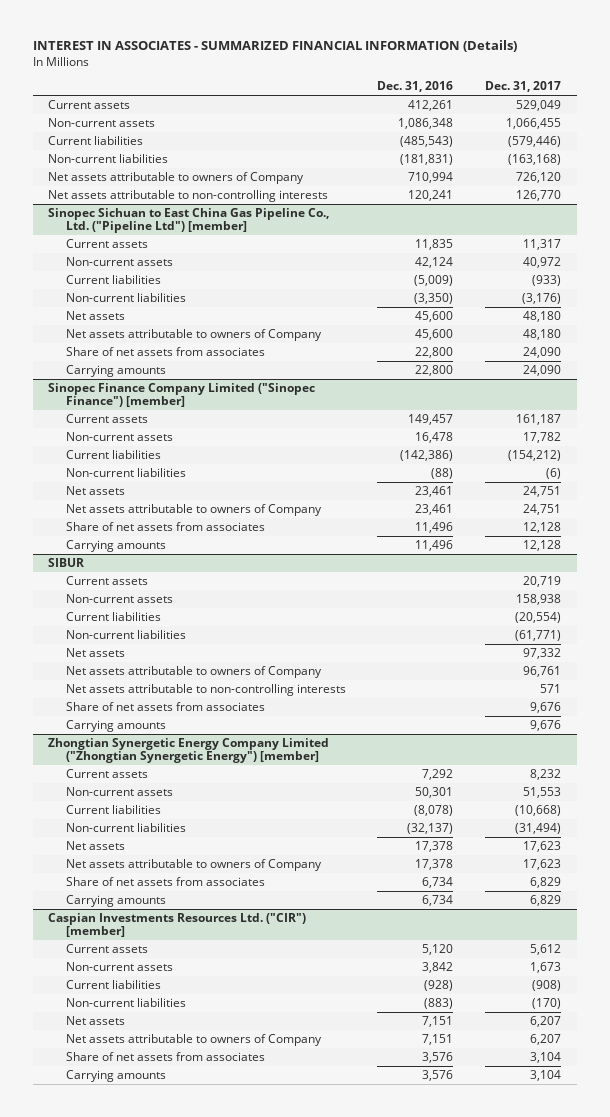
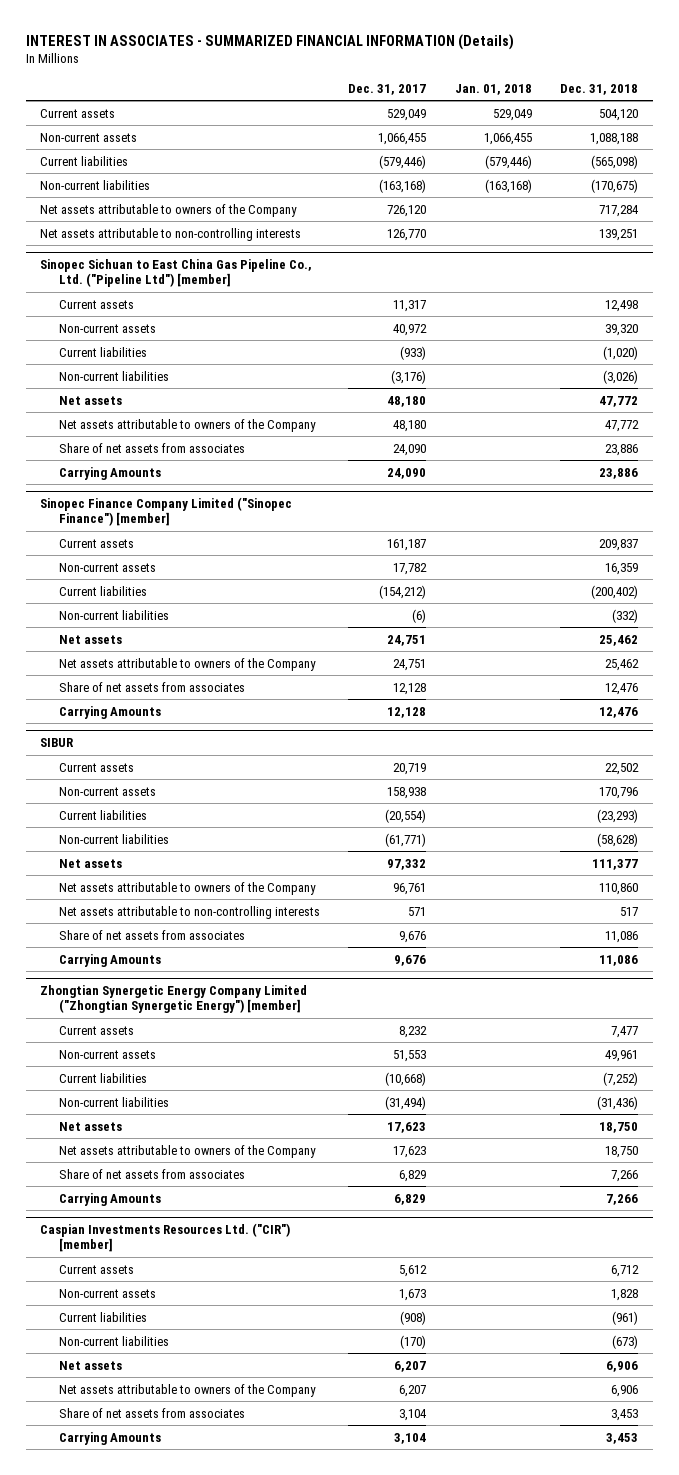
- | Dec. 31, 2016 | Dec. 31, 2017
+ | Dec. 31, 2017 | Jan. 01, 2018 | Dec. 31, 2018
- Net assets attributable to owners of Company | 710,994 | 726,120
+ Net assets attributable to owners of the Company | 726,120 | | 717,284
@ Sinopec Sichuan to East China Gas Pipeline Co., Ltd. ("Pipeline Ltd") [member]
- Net assets attributable to owners of Company | 45,600 | 48,180
+ Net assets attributable to owners of the Company | 48,180 | | 47,772
- Carrying amounts | 22,800 | 24,090
+ Carrying Amounts | 24,090 | | 23,886
@ Sinopec Finance Company Limited ("Sinopec Finance") [member]
- Net assets attributable to owners of Company | 23,461 | 24,751
+ Net assets attributable to owners of the Company | 24,751 | | 25,462
- Carrying amounts | 11,496 | 12,128
+ Carrying Amounts | 12,128 | | 12,476
@ SIBUR
- Net assets attributable to owners of Company | | 96,761
+ Net assets attributable to owners of the Company | 96,761 | | 110,860
- Carrying amounts | | 9,676
+ Carrying Amounts | 9,676 | | 11,086
@ Zhongtian Synergetic Energy Company Limited ("Zhongtian Synergetic Energy") [member]
- Net assets attributable to owners of Company | 17,378 | 17,623
+ Net assets attributable to owners of the Company | 17,623 | | 18,750
- Carrying amounts | 6,734 | 6,829
+ Carrying Amounts | 6,829 | | 7,266
@ Caspian Investments Resources Ltd. ("CIR") [member]
- Net assets attributable to owners of Company | 7,151 | 6,207
+ Net assets attributable to owners of the Company | 6,207 | | 6,906
- Carrying amounts | 3,576 | 3,104
+ Carrying Amounts | 3,104 | | 3,453

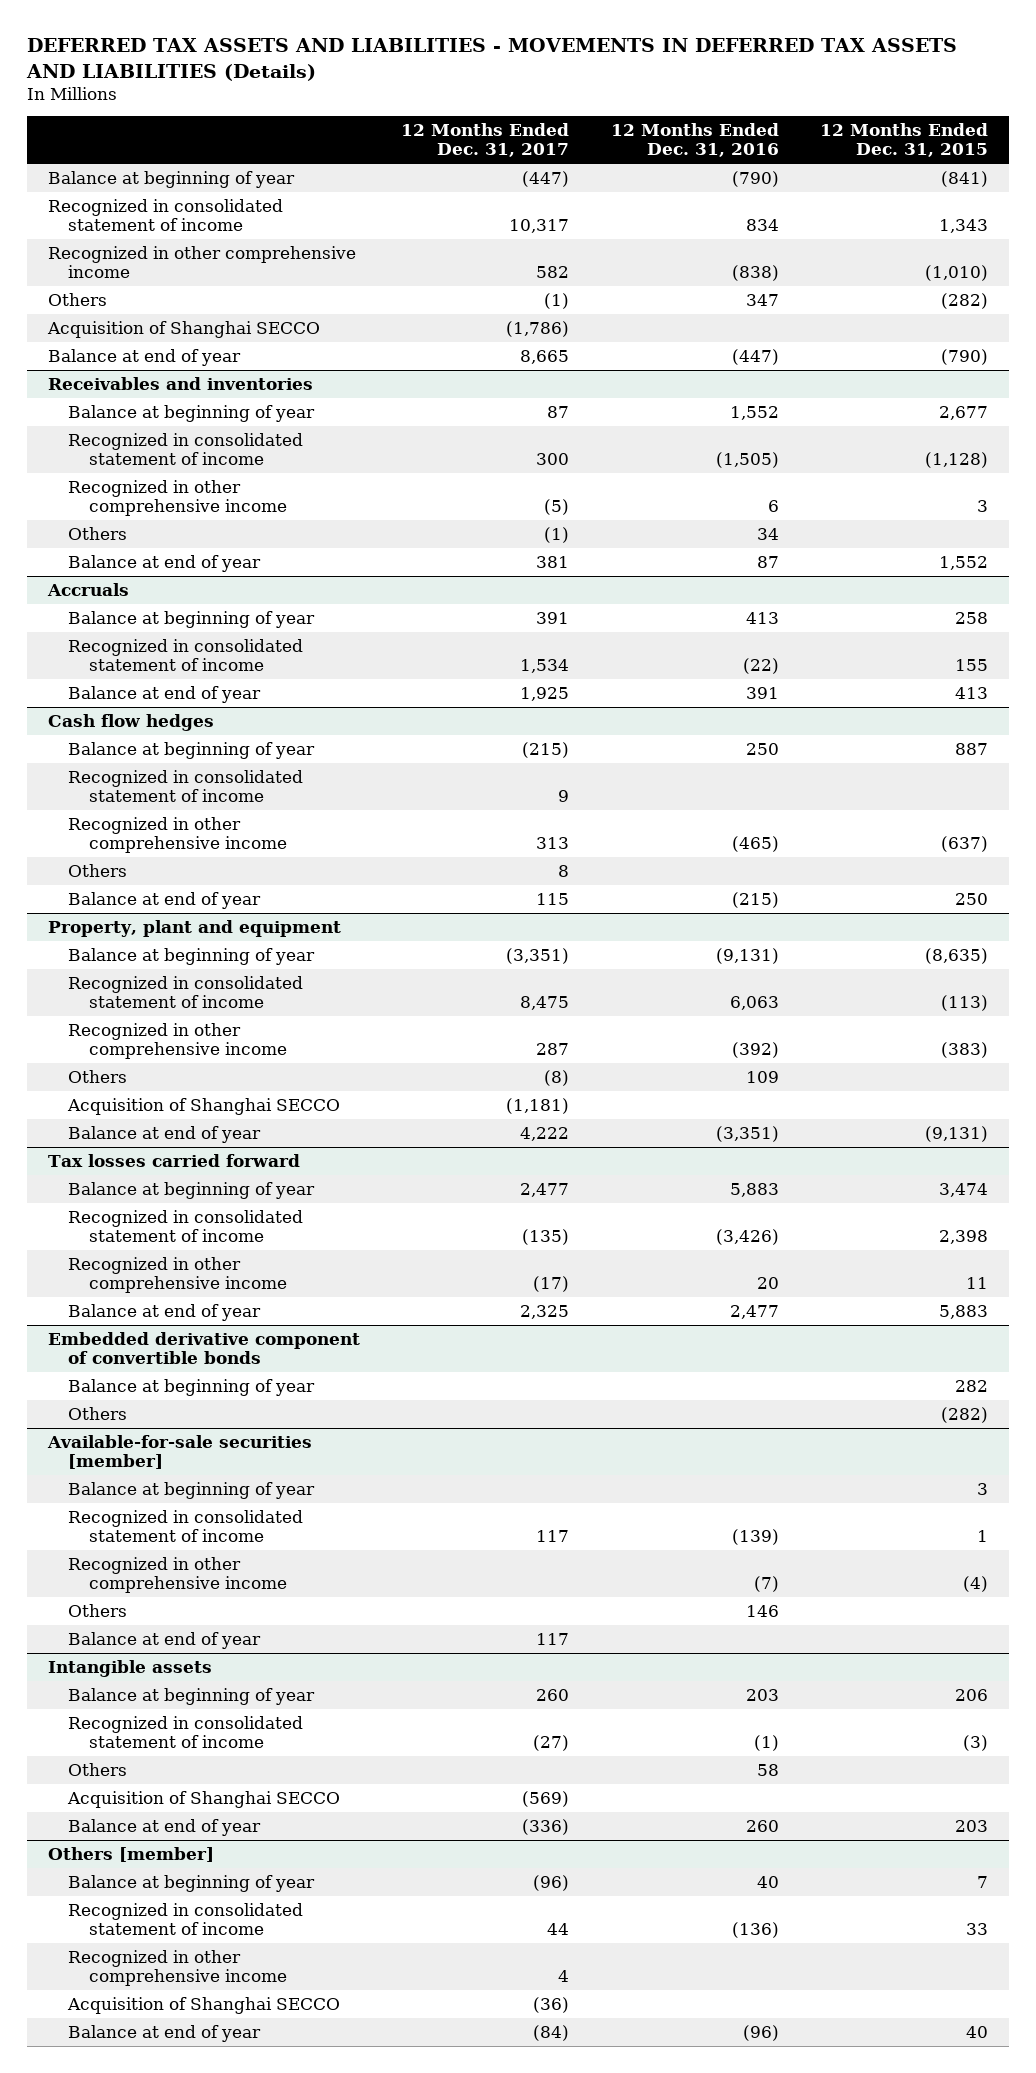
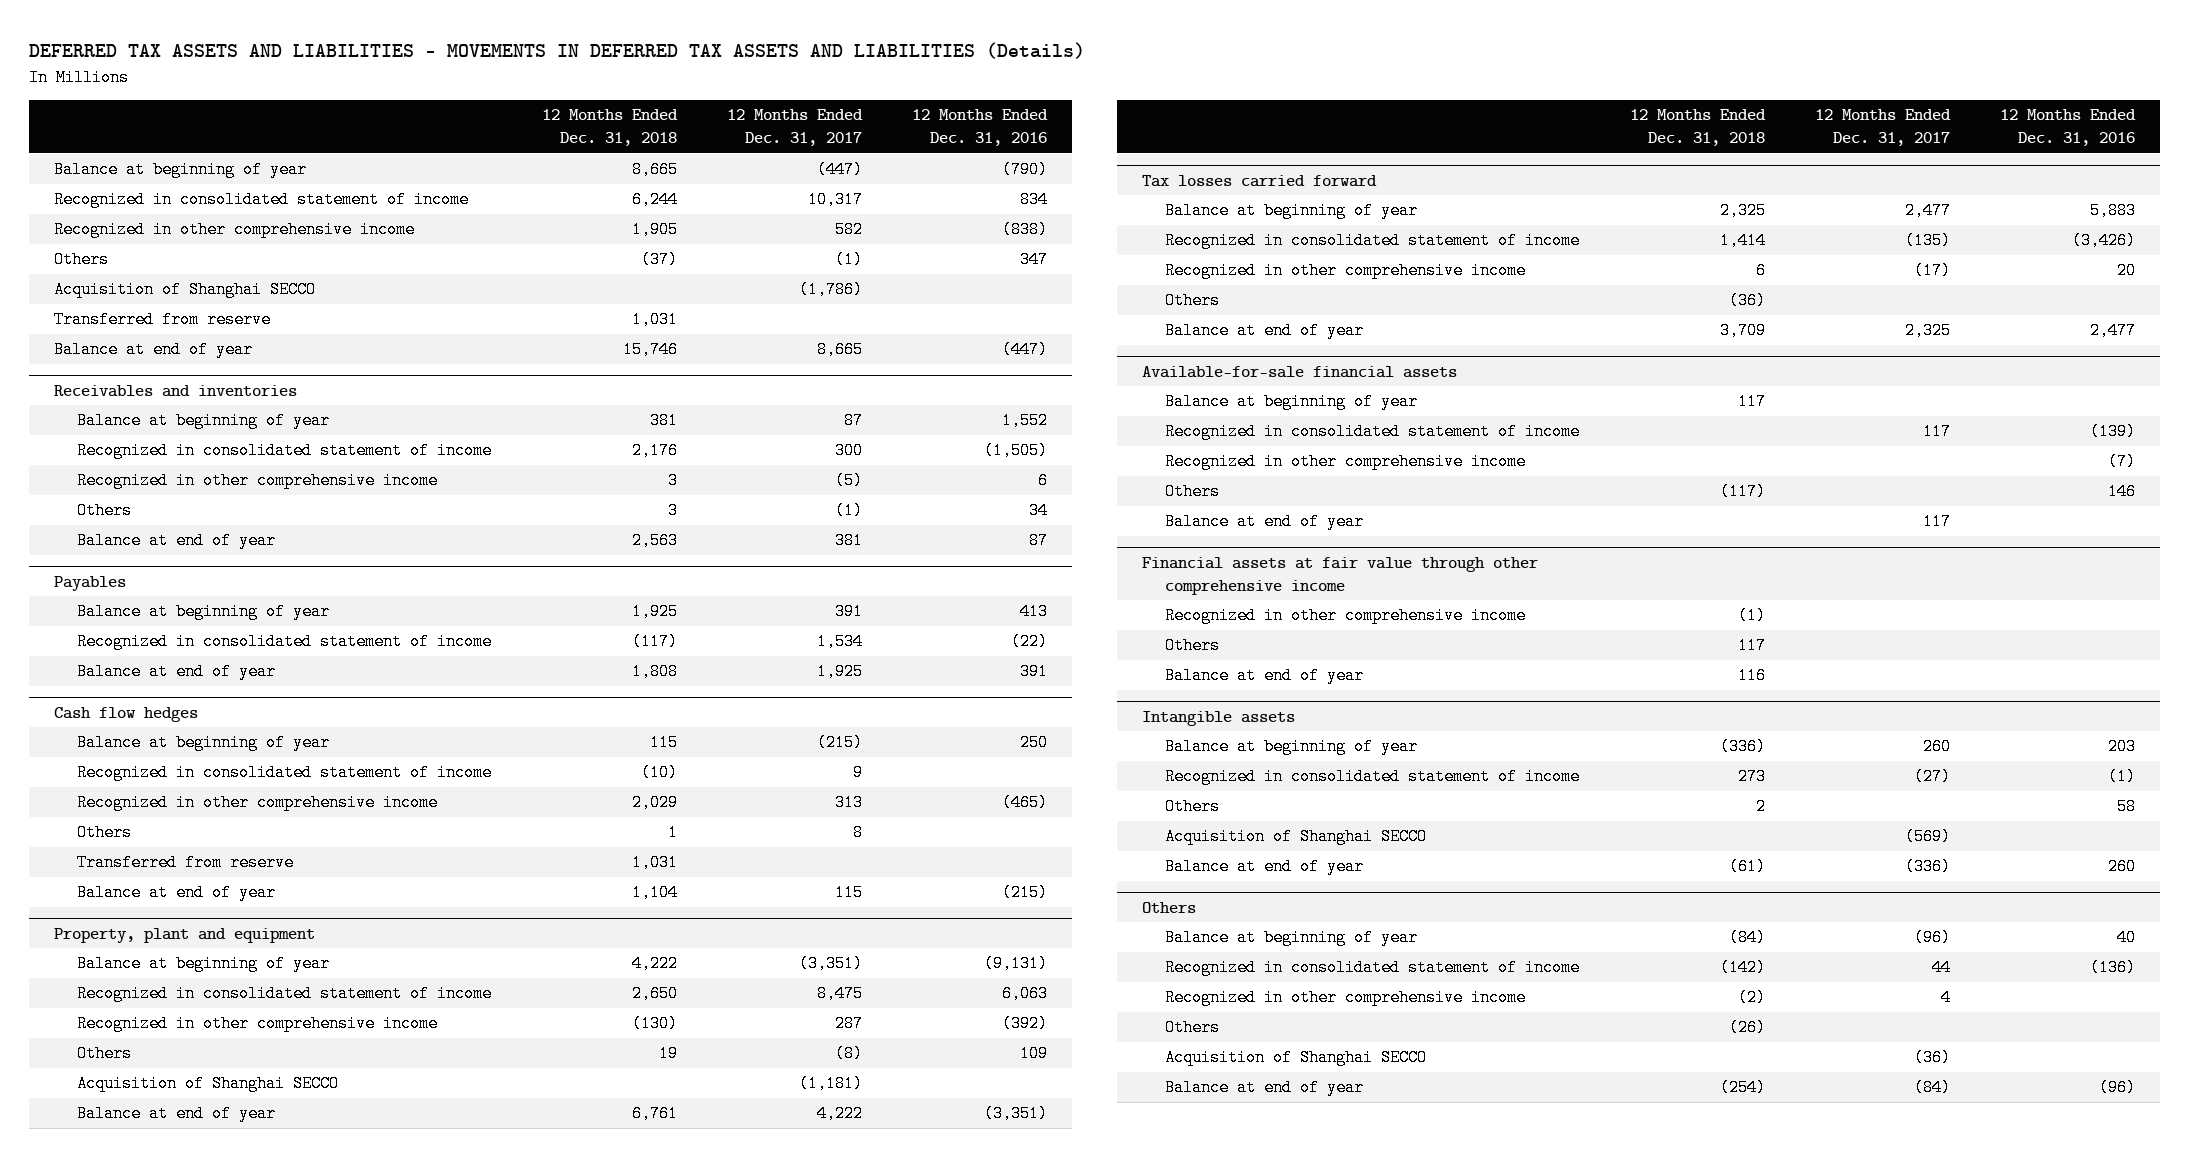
- | 12 Months Ended Dec. 31, 2017 | 12 Months Ended Dec. 31, 2016 | 12 Months Ended Dec. 31, 2015
+ | 12 Months Ended Dec. 31, 2018 | 12 Months Ended Dec. 31, 2017 | 12 Months Ended Dec. 31, 2016
+ Transferred from reserve | 1,031 | |
- Accruals
+ Payables
@ Cash flow hedges
+ Transferred from reserve | 1,031 | |
- Embedded derivative component of convertible bonds
- Balance at beginning of year | | | 282
- Available-for-sale securities [member]
@ Tax losses carried forward
moved down: Balance at end of year | 3,709 | 2,325 | 2,477
+ Available-for-sale financial assets
+ Financial assets at fair value through other comprehensive income
+ Recognized in other comprehensive income | (1) | |
+ Others | 117 | |
+ Balance at end of year | 116 | |
- Others [member]
+ Others
+ Others | (26) | |

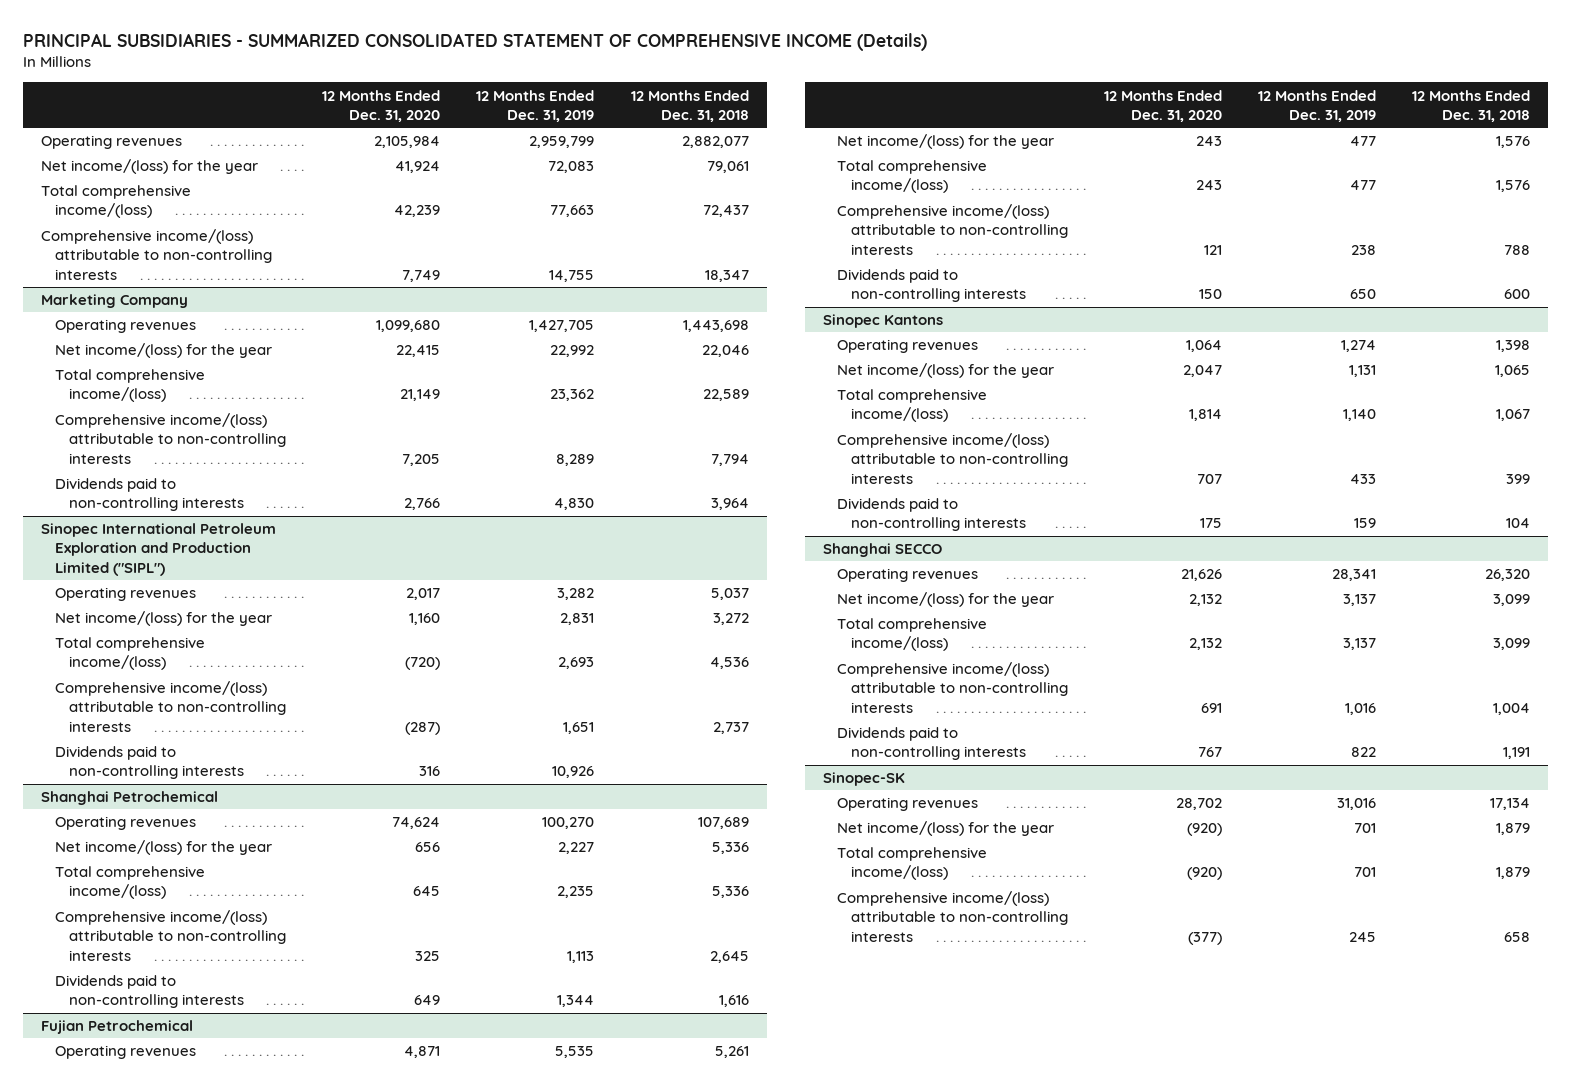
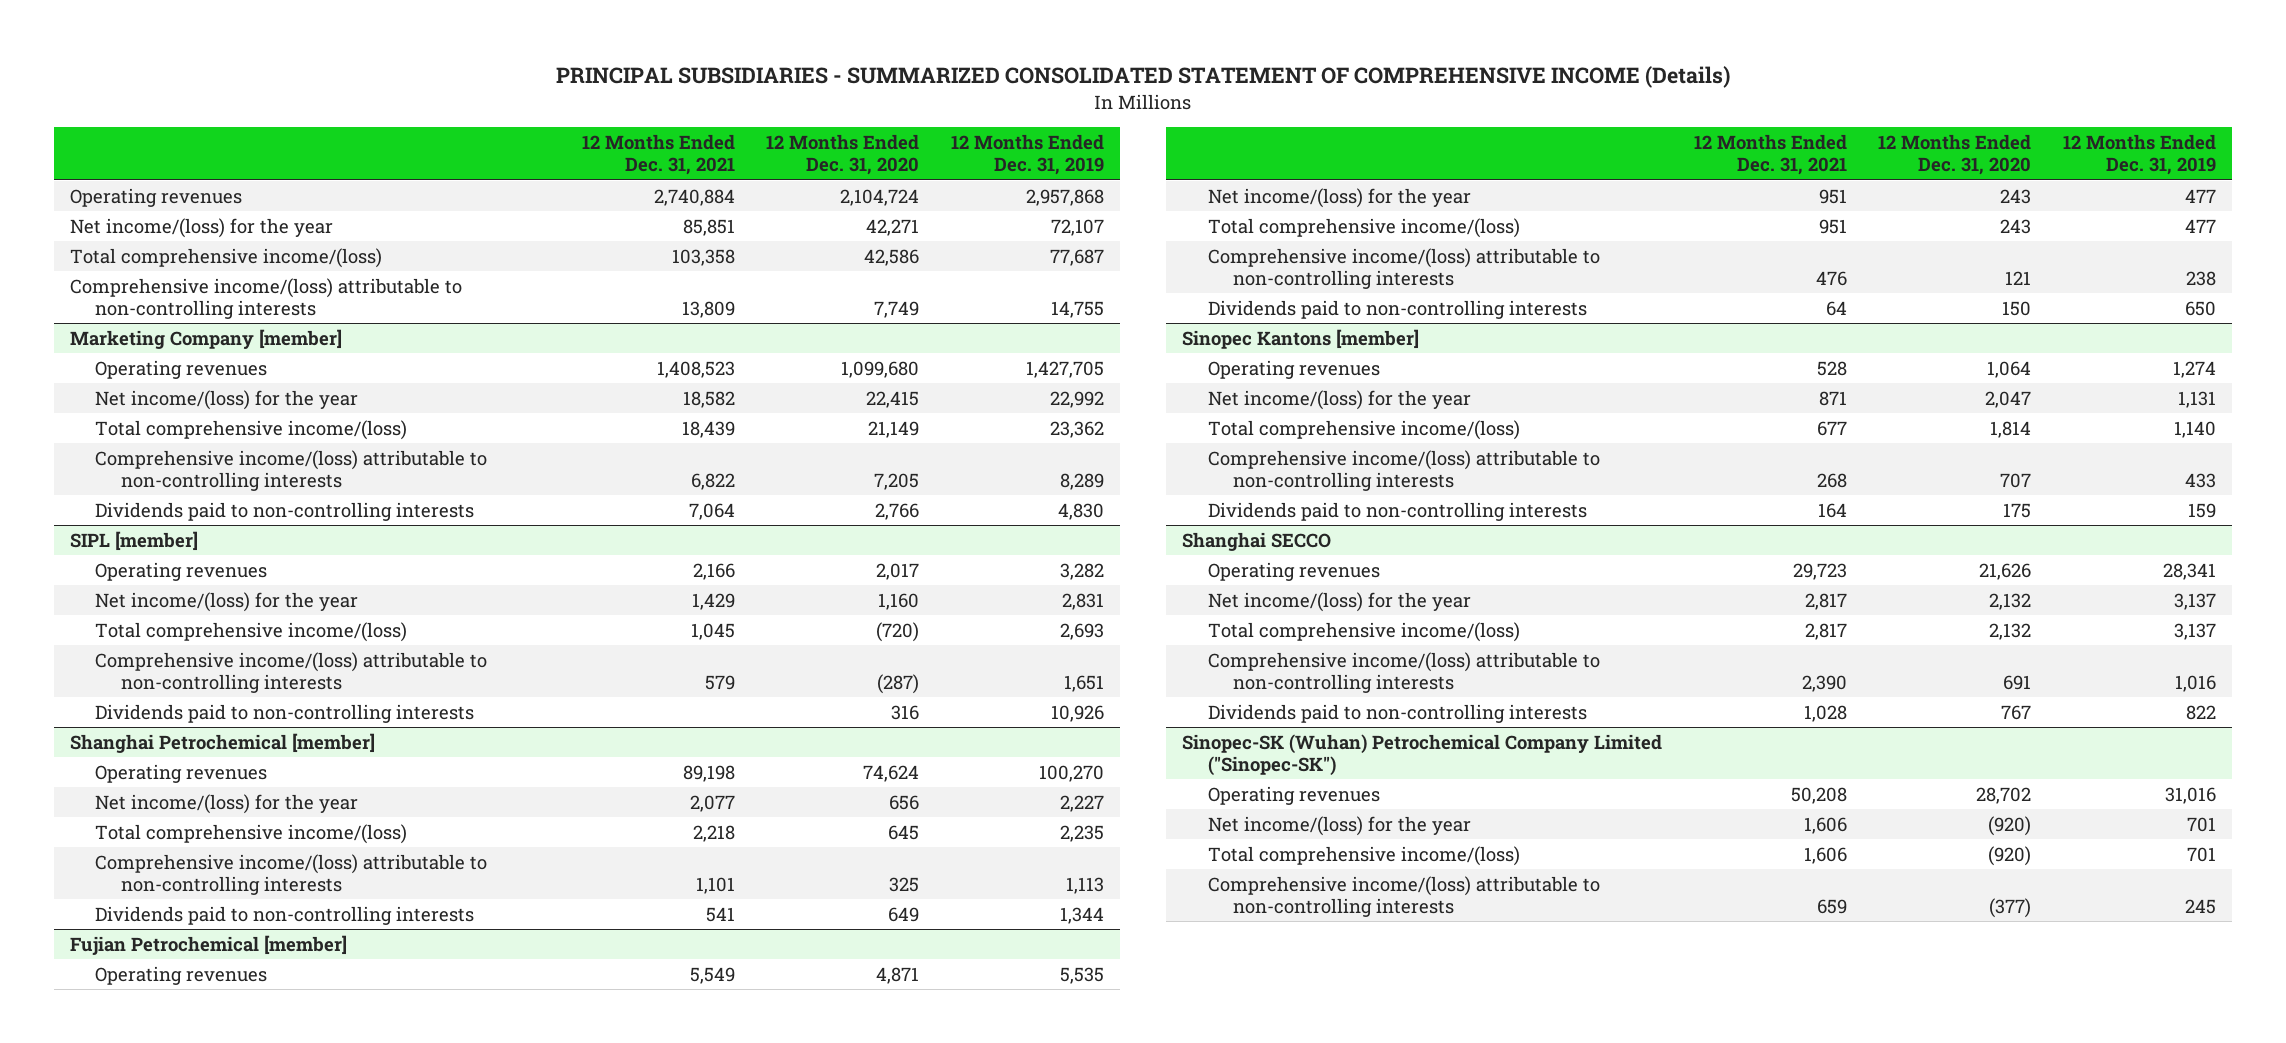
- | 12 Months Ended Dec. 31, 2020 | 12 Months Ended Dec. 31, 2019 | 12 Months Ended Dec. 31, 2018
+ | 12 Months Ended Dec. 31, 2021 | 12 Months Ended Dec. 31, 2020 | 12 Months Ended Dec. 31, 2019
- Operating revenues | 2,105,984 | 2,959,799 | 2,882,077
- Net income/(loss) for the year | 41,924 | 72,083 | 79,061
- Total comprehensive income/(loss) | 42,239 | 77,663 | 72,437
+ Operating revenues | 2,740,884 | 2,104,724 | 2,957,868
+ Net income/(loss) for the year | 85,851 | 42,271 | 72,107
+ Total comprehensive income/(loss) | 103,358 | 42,586 | 77,687
- Marketing Company
+ Marketing Company [member]
- Sinopec International Petroleum Exploration and Production Limited ("SIPL")
+ SIPL [member]
- Shanghai Petrochemical
+ Shanghai Petrochemical [member]
- Fujian Petrochemical
+ Fujian Petrochemical [member]
- Sinopec Kantons
+ Sinopec Kantons [member]
- Sinopec-SK
+ Sinopec-SK (Wuhan) Petrochemical Company Limited ("Sinopec-SK")

